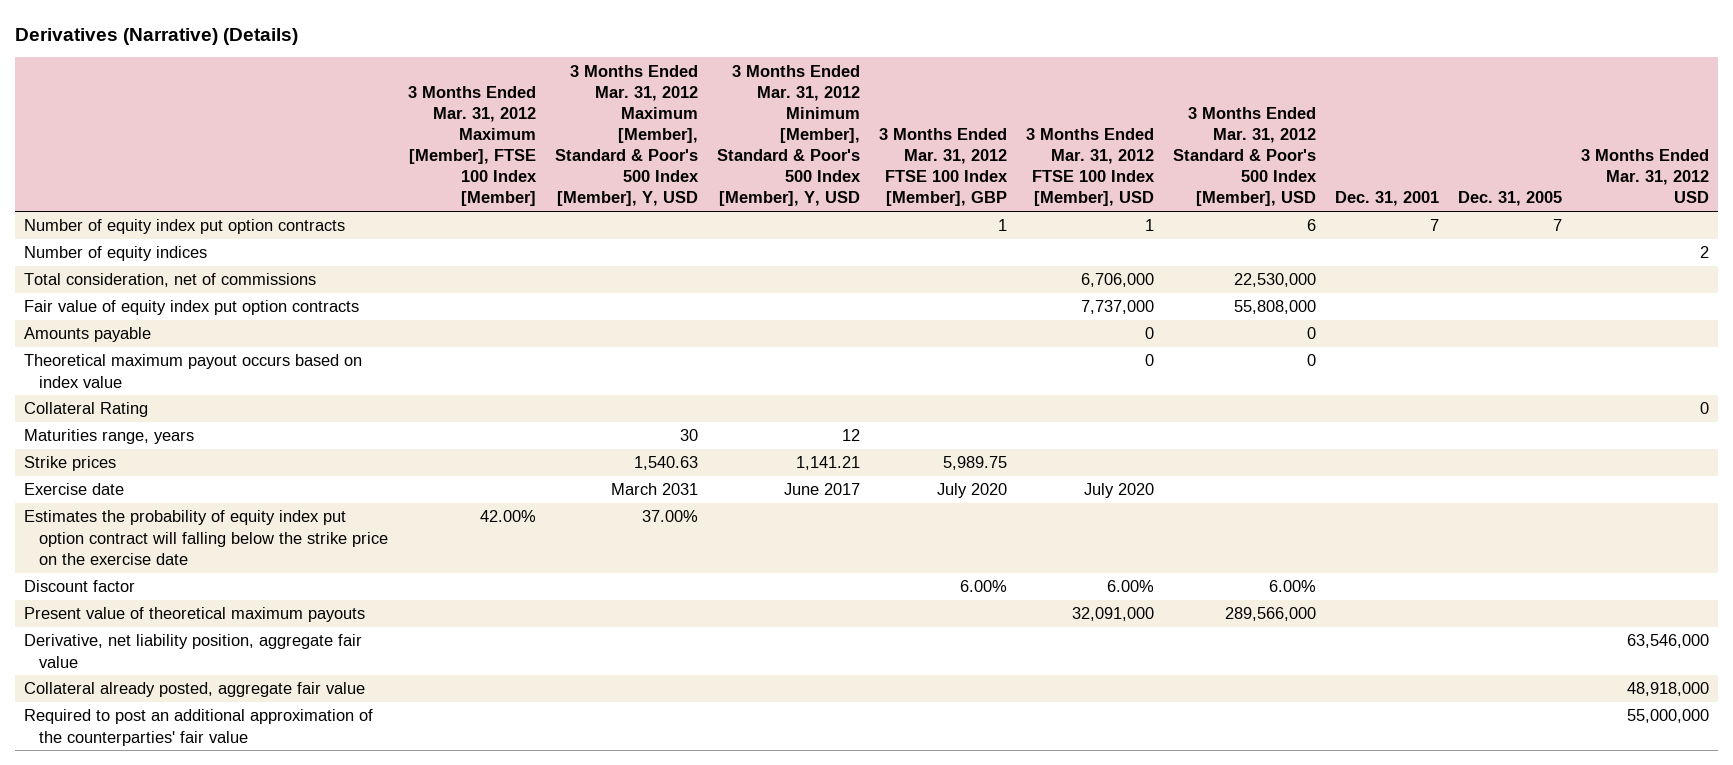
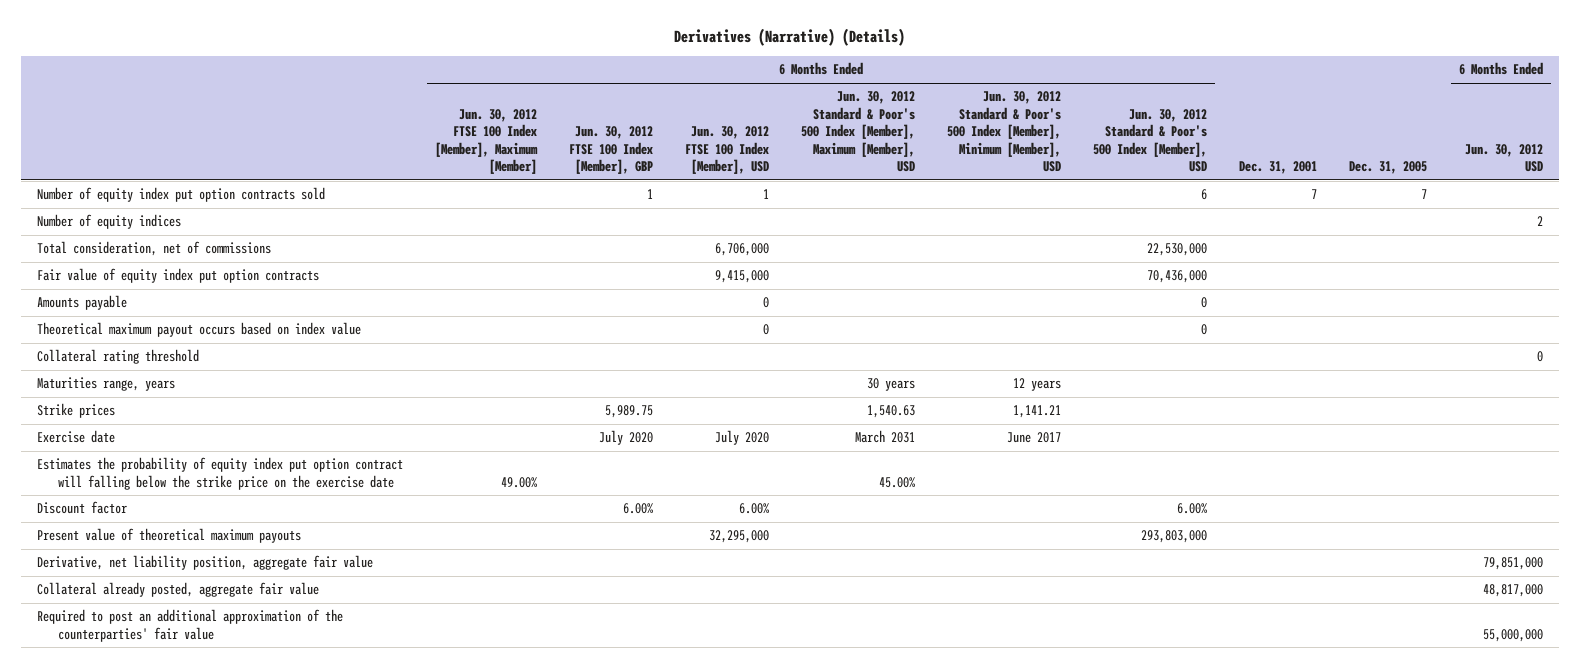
- | 3 Months Ended Mar. 31, 2012 Maximum [Member], FTSE 100 Index [Member] | 3 Months Ended Mar. 31, 2012 Maximum [Member], Standard & Poor's 500 Index [Member], Y, USD | 3 Months Ended Mar. 31, 2012 Minimum [Member], Standard & Poor's 500 Index [Member], Y, USD | 3 Months Ended Mar. 31, 2012 FTSE 100 Index [Member], GBP | 3 Months Ended Mar. 31, 2012 FTSE 100 Index [Member], USD | 3 Months Ended Mar. 31, 2012 Standard & Poor's 500 Index [Member], USD | Dec. 31, 2001 | Dec. 31, 2005 | 3 Months Ended Mar. 31, 2012 USD
+ | 6 Months Ended Jun. 30, 2012 FTSE 100 Index [Member], Maximum [Member] | 6 Months Ended Jun. 30, 2012 FTSE 100 Index [Member], GBP | 6 Months Ended Jun. 30, 2012 FTSE 100 Index [Member], USD | 6 Months Ended Jun. 30, 2012 Standard & Poor's 500 Index [Member], Maximum [Member], USD | 6 Months Ended Jun. 30, 2012 Standard & Poor's 500 Index [Member], Minimum [Member], USD | 6 Months Ended Jun. 30, 2012 Standard & Poor's 500 Index [Member], USD | Dec. 31, 2001 | Dec. 31, 2005 | 6 Months Ended Jun. 30, 2012 USD
- Number of equity index put option contracts | | | | 1 | 1 | 6 | 7 | 7 |
+ Number of equity index put option contracts sold | | 1 | 1 | | | 6 | 7 | 7 |
- Collateral Rating | | | | | | | | | 0
+ Collateral rating threshold | | | | | | | | | 0

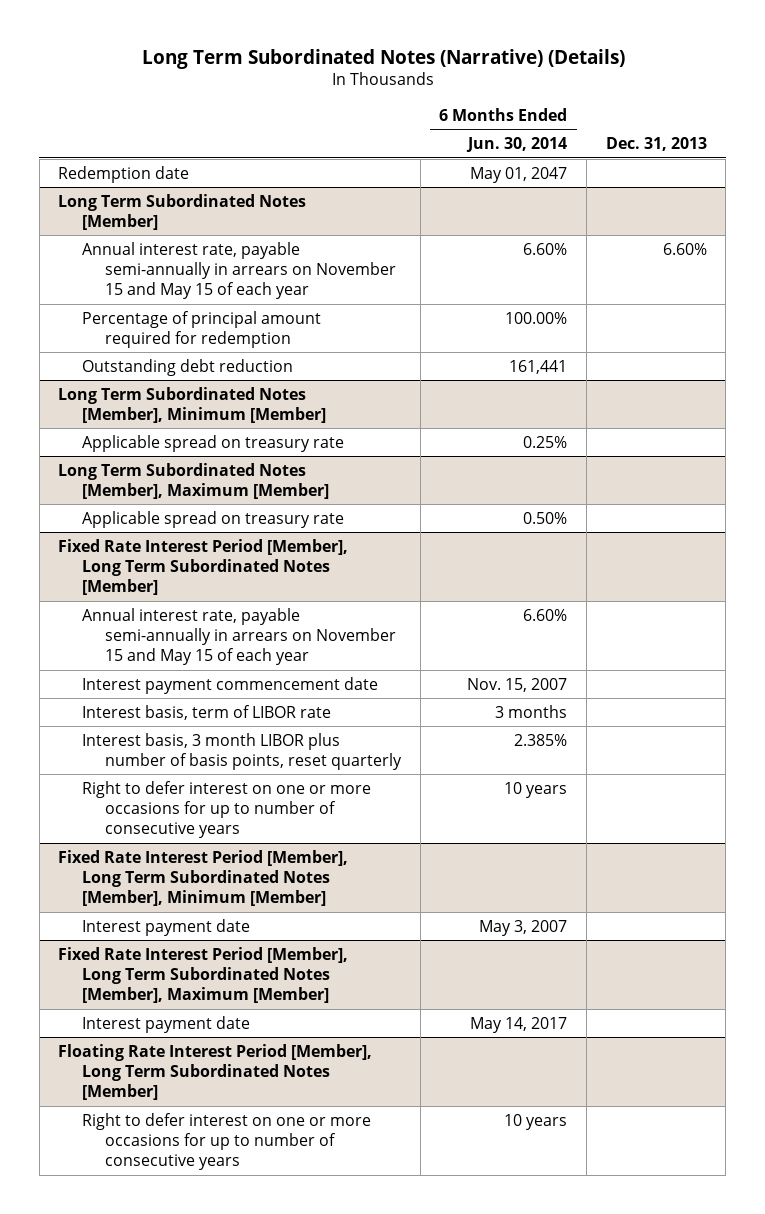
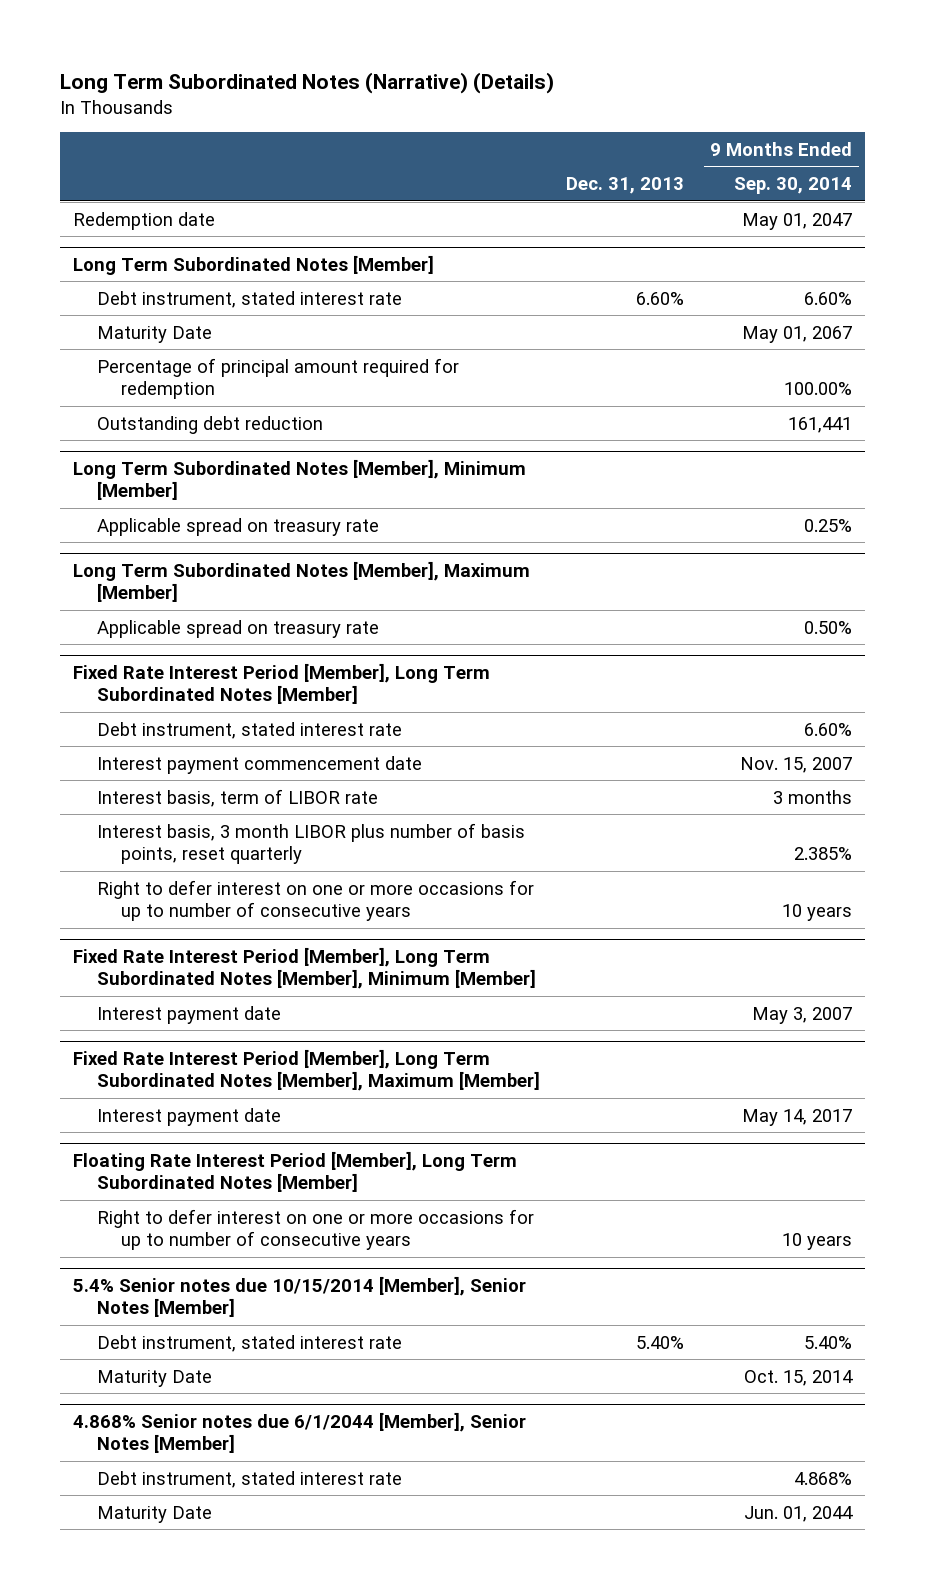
- | 6 Months Ended Jun. 30, 2014 | Dec. 31, 2013
+ | Dec. 31, 2013 | 9 Months Ended Sep. 30, 2014
@ Long Term Subordinated Notes [Member]
- Annual interest rate, payable semi-annually in arrears on November 15 and May 15 of each year | 6.60% | 6.60%
+ Debt instrument, stated interest rate | 6.60% | 6.60%
+ Maturity Date | | May 01, 2067
@ Fixed Rate Interest Period [Member], Long Term Subordinated Notes [Member]
- Annual interest rate, payable semi-annually in arrears on November 15 and May 15 of each year | 6.60% |
+ Debt instrument, stated interest rate | | 6.60%
+ 5.4% Senior notes due 10/15/2014 [Member], Senior Notes [Member]
+ Debt instrument, stated interest rate | 5.40% | 5.40%
+ Maturity Date | | Oct. 15, 2014
+ 4.868% Senior notes due 6/1/2044 [Member], Senior Notes [Member]
+ Debt instrument, stated interest rate | | 4.868%
+ Maturity Date | | Jun. 01, 2044

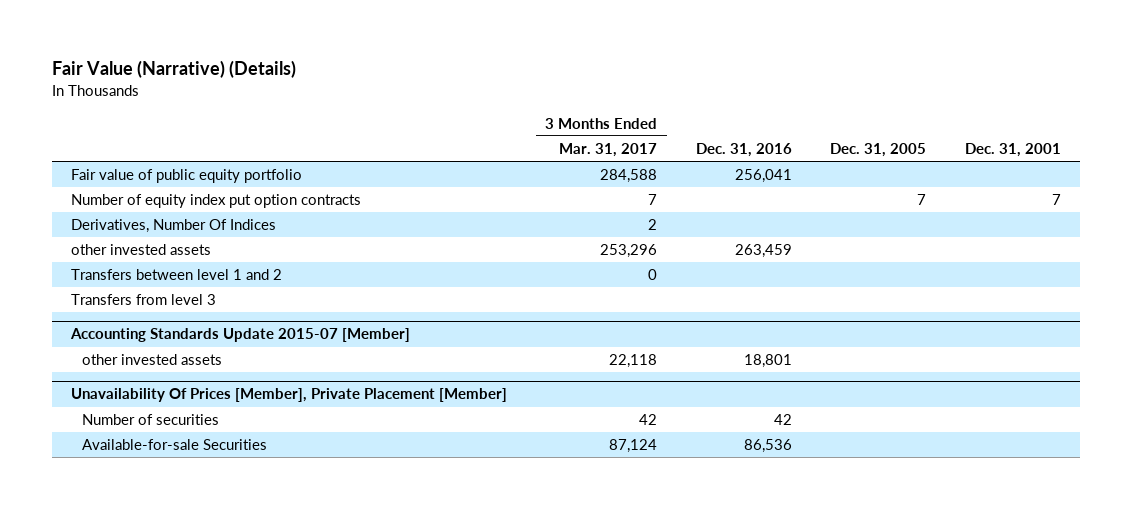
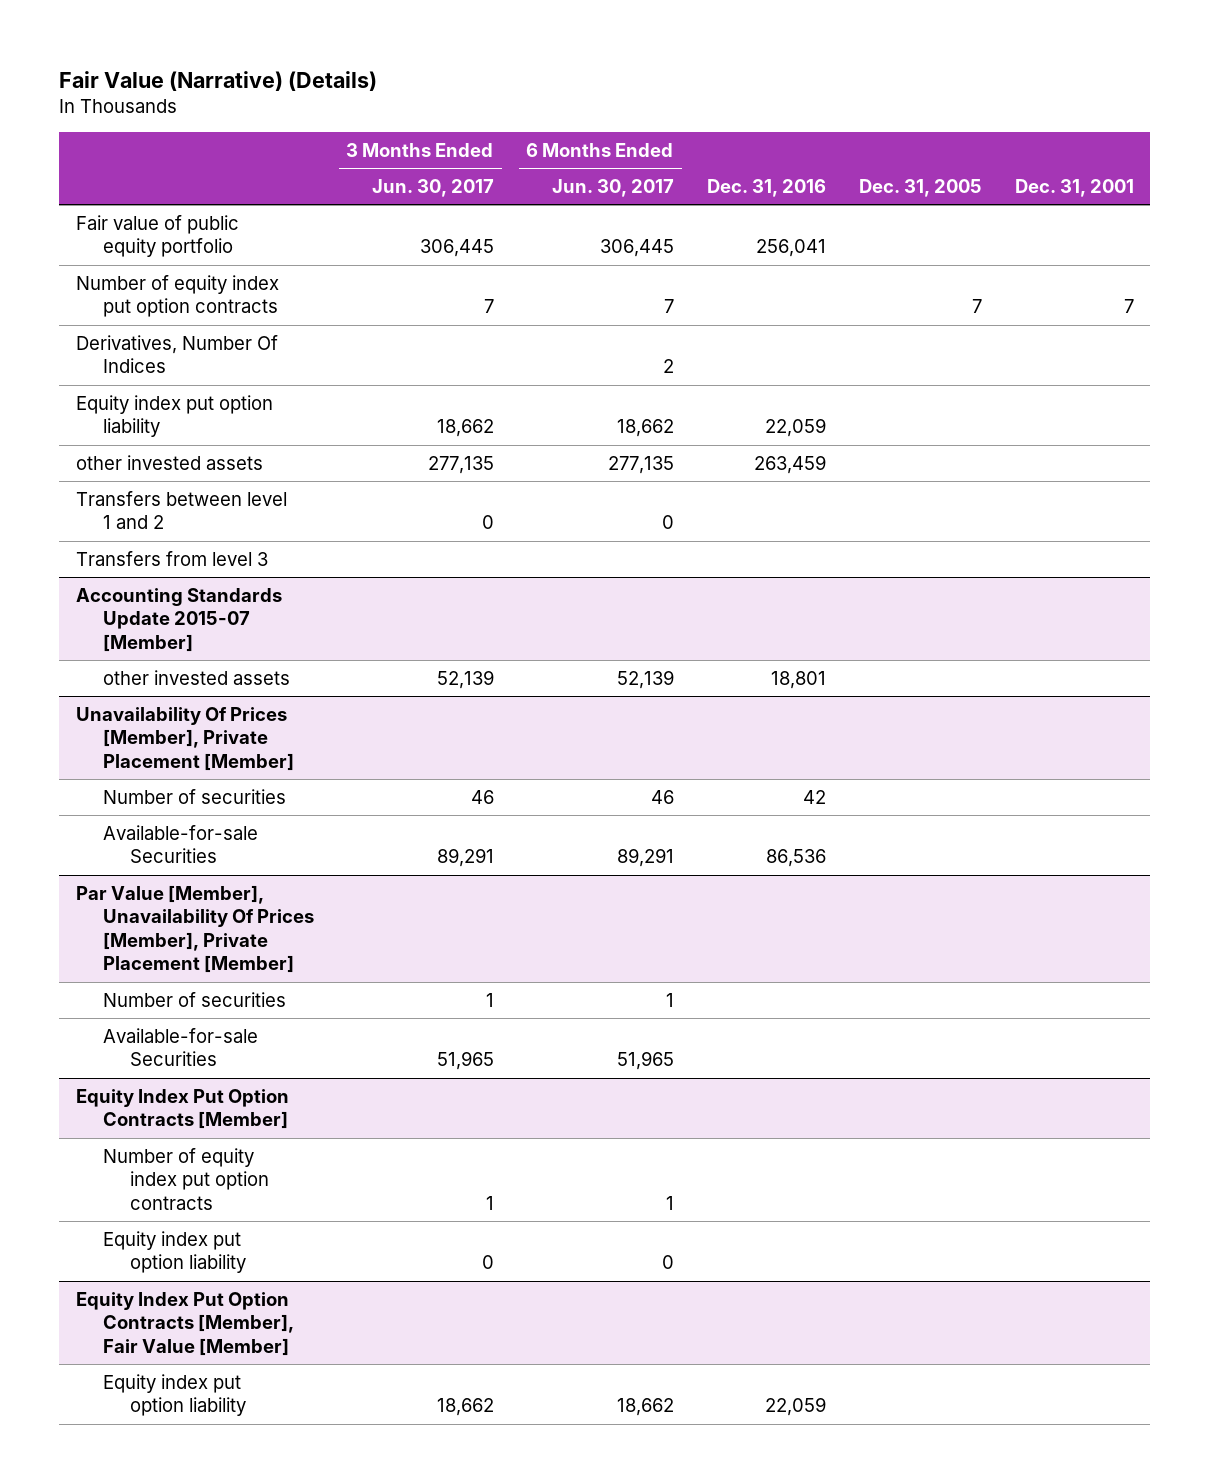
- | 3 Months Ended Mar. 31, 2017 | Dec. 31, 2016 | Dec. 31, 2005 | Dec. 31, 2001
+ | 3 Months Ended Jun. 30, 2017 | 6 Months Ended Jun. 30, 2017 | Dec. 31, 2016 | Dec. 31, 2005 | Dec. 31, 2001
+ Equity index put option liability | 18,662 | 18,662 | 22,059 | |
+ Par Value [Member], Unavailability Of Prices [Member], Private Placement [Member]
+ Number of securities | 1 | 1 | | |
+ Available-for-sale Securities | 51,965 | 51,965 | | |
+ Equity Index Put Option Contracts [Member]
+ Number of equity index put option contracts | 1 | 1 | | |
+ Equity index put option liability | 0 | 0 | | |
+ Equity Index Put Option Contracts [Member], Fair Value [Member]
+ Equity index put option liability | 18,662 | 18,662 | 22,059 | |

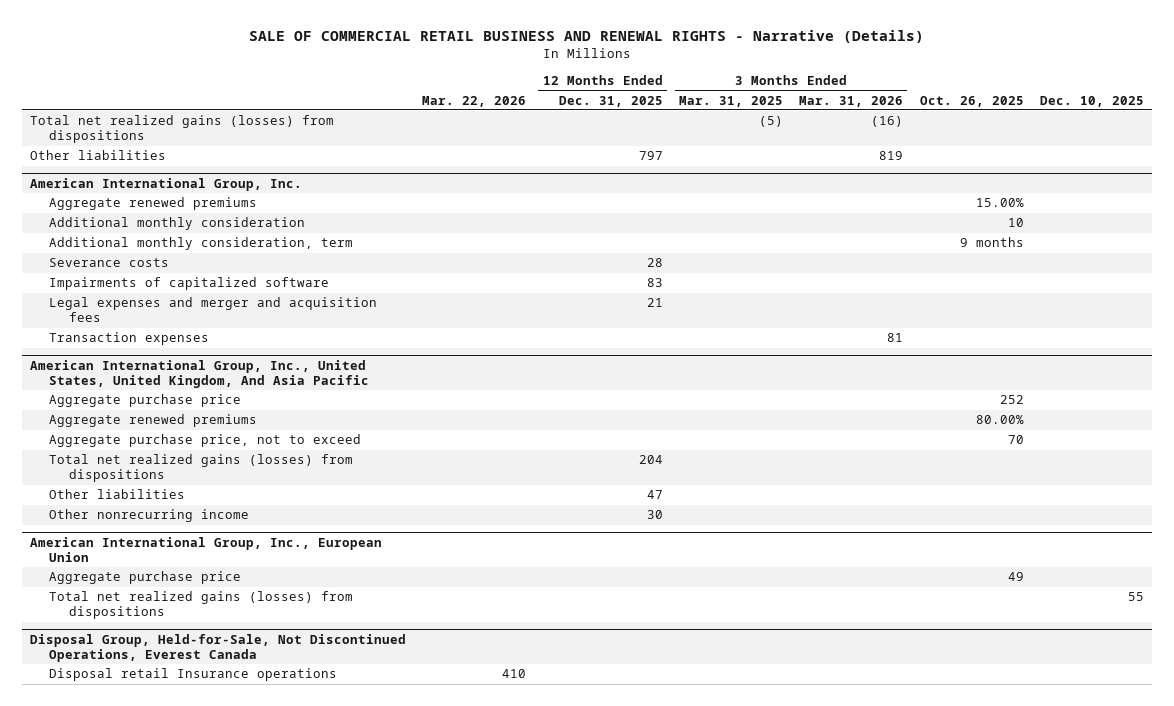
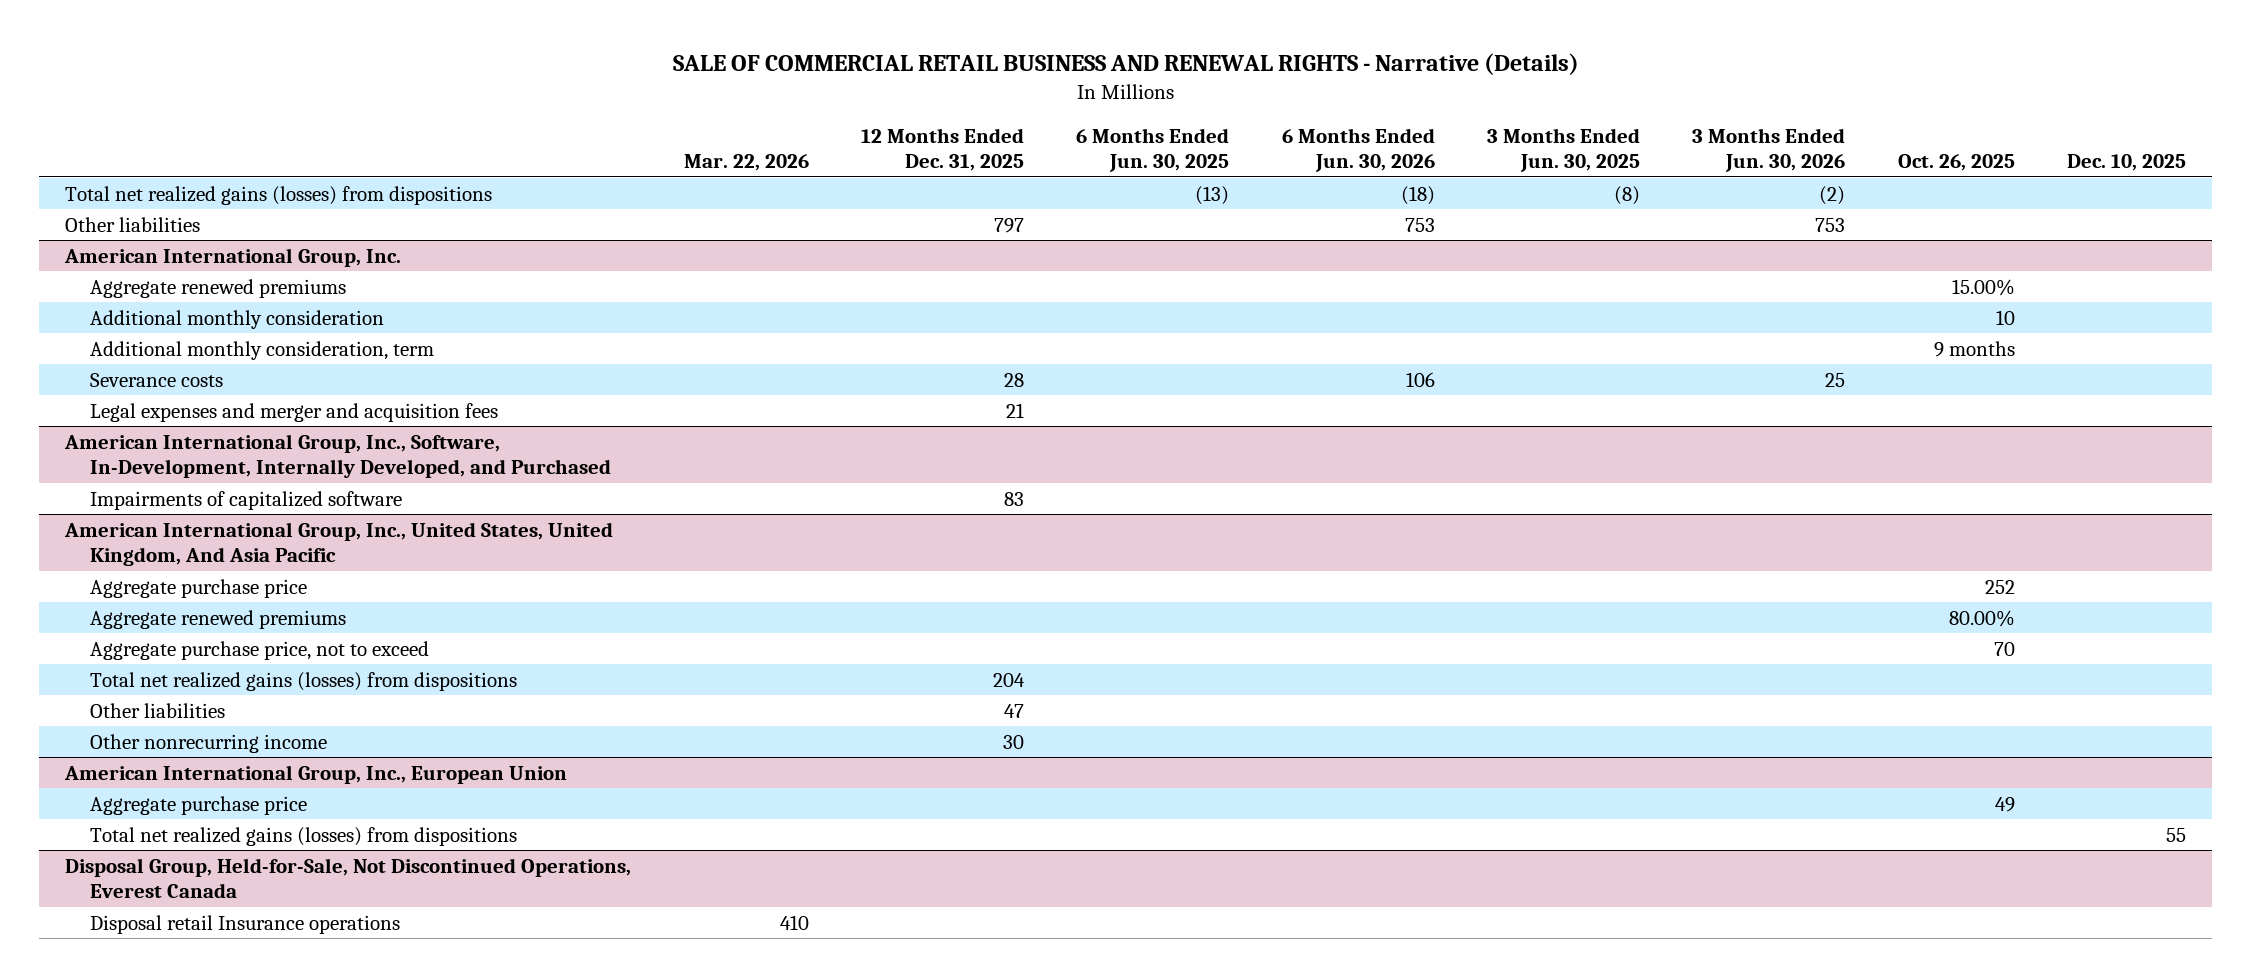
- | Mar. 22, 2026 | 12 Months Ended Dec. 31, 2025 | 3 Months Ended Mar. 31, 2025 | 3 Months Ended Mar. 31, 2026 | Oct. 26, 2025 | Dec. 10, 2025
+ | Mar. 22, 2026 | 12 Months Ended Dec. 31, 2025 | 6 Months Ended Jun. 30, 2025 | 6 Months Ended Jun. 30, 2026 | 3 Months Ended Jun. 30, 2025 | 3 Months Ended Jun. 30, 2026 | Oct. 26, 2025 | Dec. 10, 2025
@ American International Group, Inc.
- Impairments of capitalized software | | 83 | | | |
- Transaction expenses | | | | 81 | |
+ American International Group, Inc., Software, In-Development, Internally Developed, and Purchased
+ Impairments of capitalized software | | 83 | | | | | |

